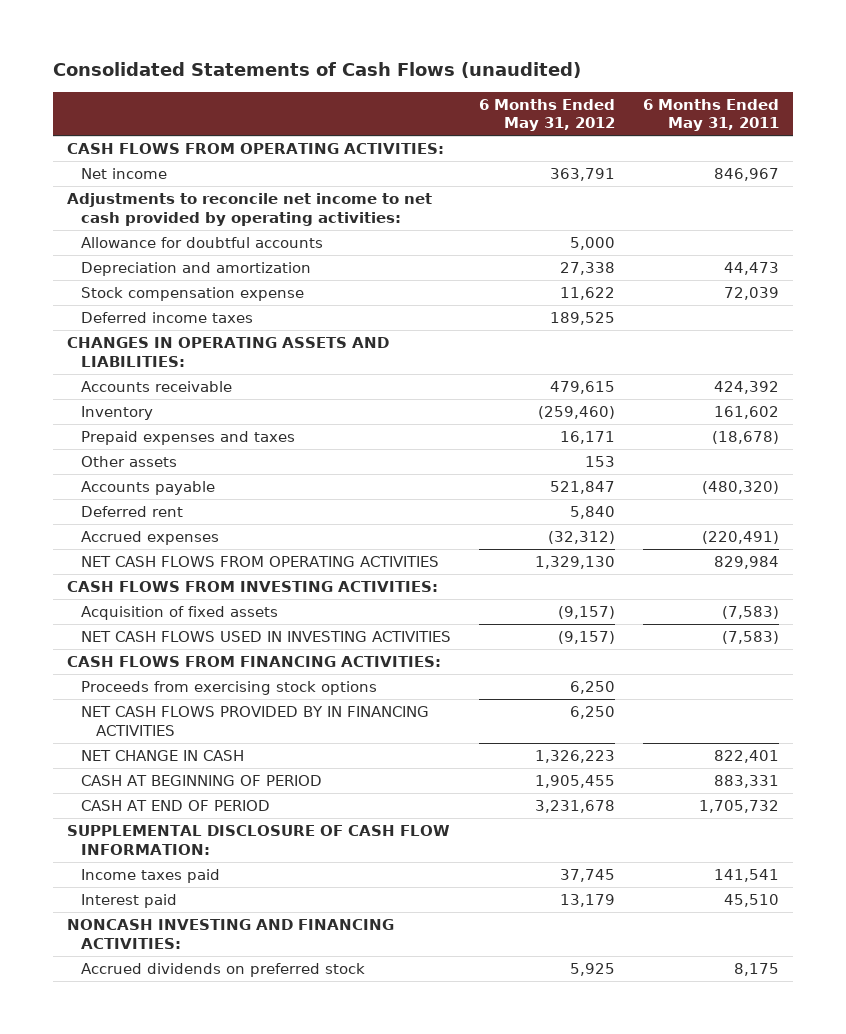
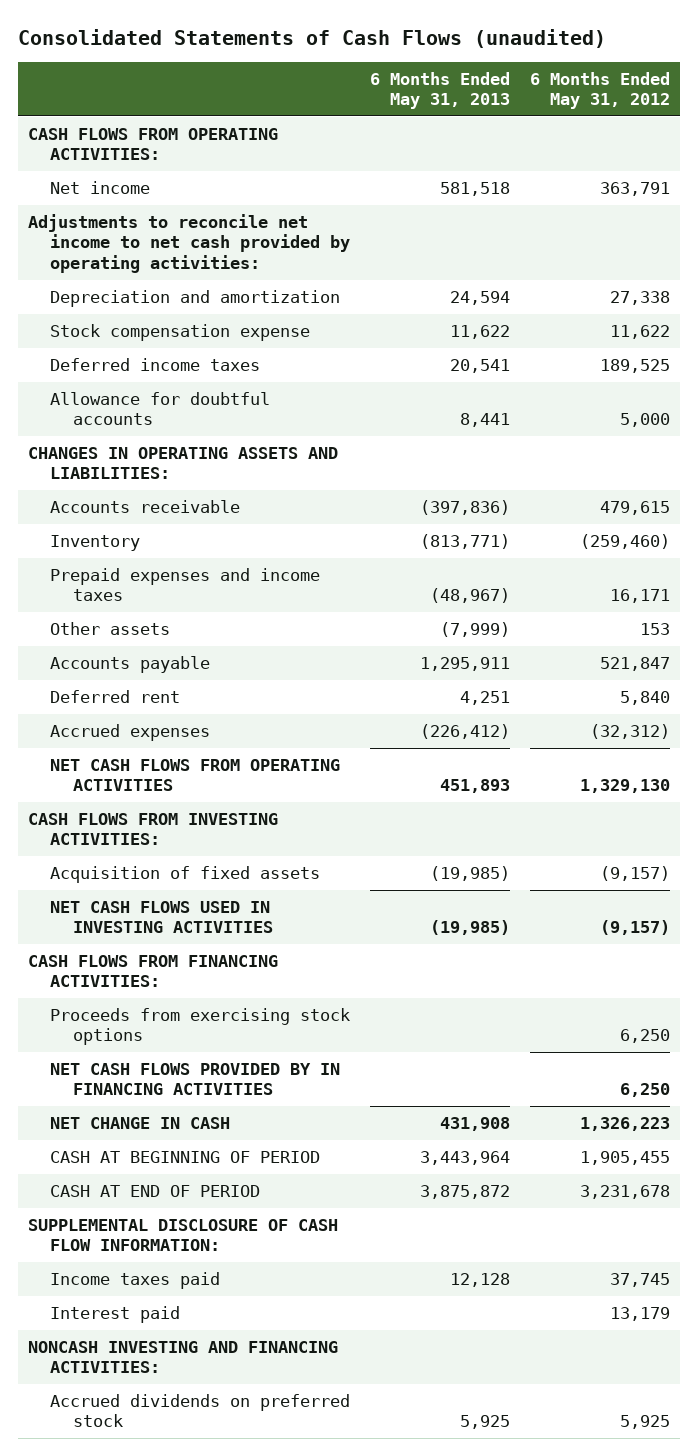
- | 6 Months Ended May 31, 2012 | 6 Months Ended May 31, 2011
+ | 6 Months Ended May 31, 2013 | 6 Months Ended May 31, 2012
moved down: Allowance for doubtful accounts | 8,441 | 5,000
- Prepaid expenses and taxes | 16,171 | (18,678)
+ Prepaid expenses and income taxes | (48,967) | 16,171

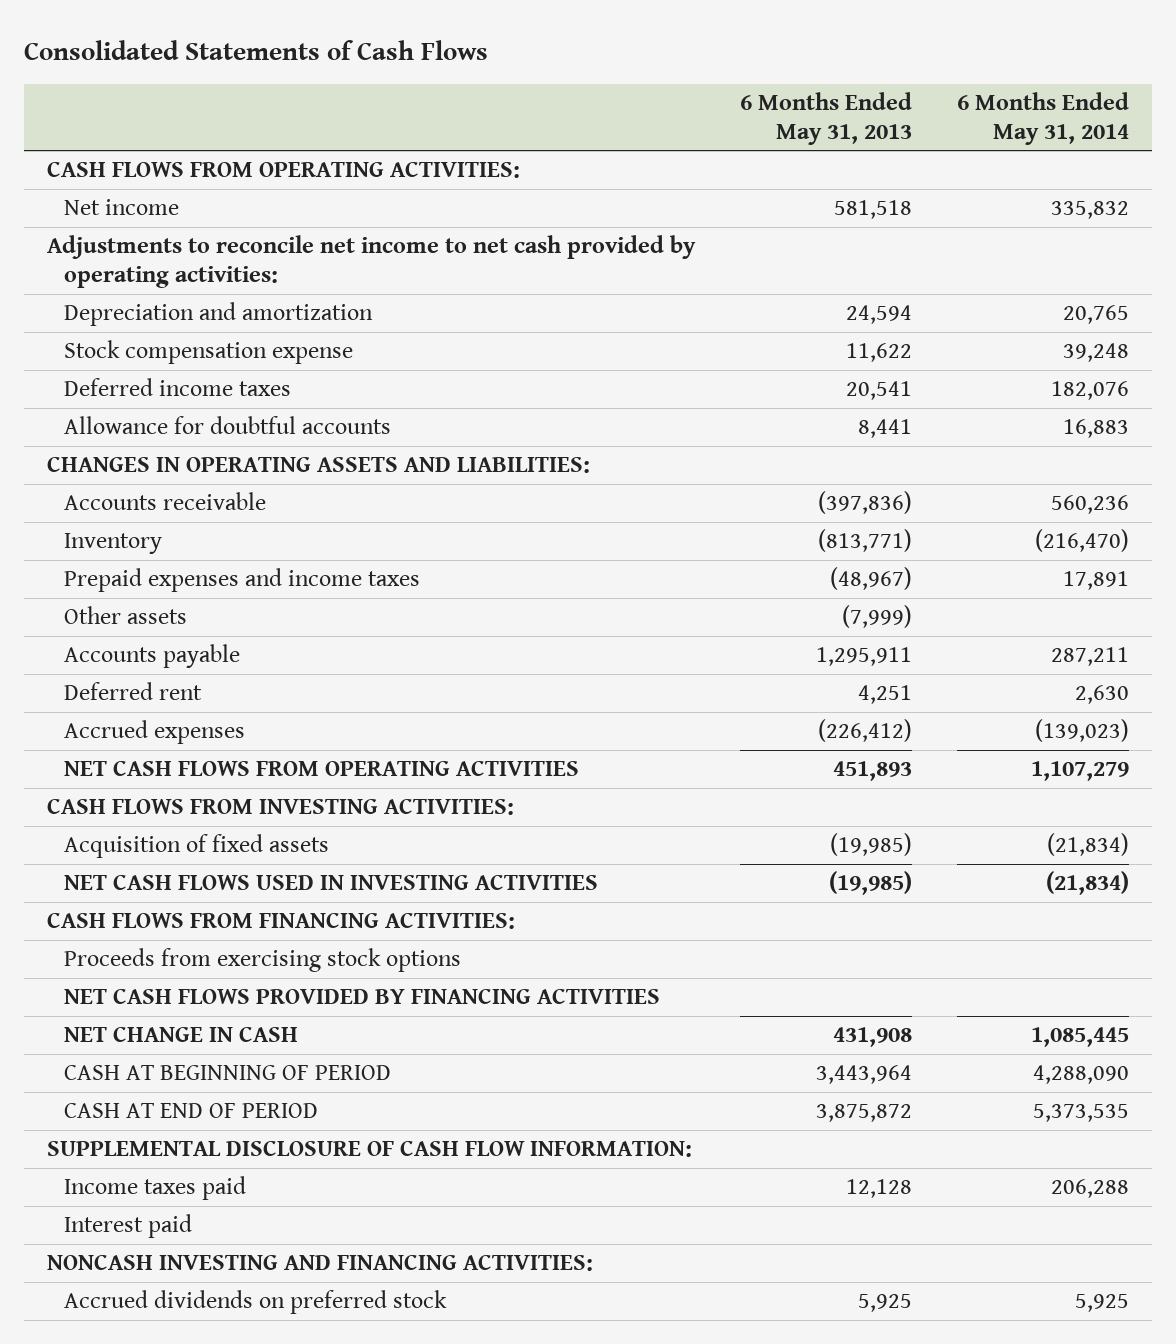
- Consolidated Statements of Cash Flows (unaudited)
+ Consolidated Statements of Cash Flows
- | 6 Months Ended May 31, 2013 | 6 Months Ended May 31, 2012
+ | 6 Months Ended May 31, 2013 | 6 Months Ended May 31, 2014
- NET CASH FLOWS PROVIDED BY IN FINANCING ACTIVITIES | | 6,250
+ NET CASH FLOWS PROVIDED BY FINANCING ACTIVITIES

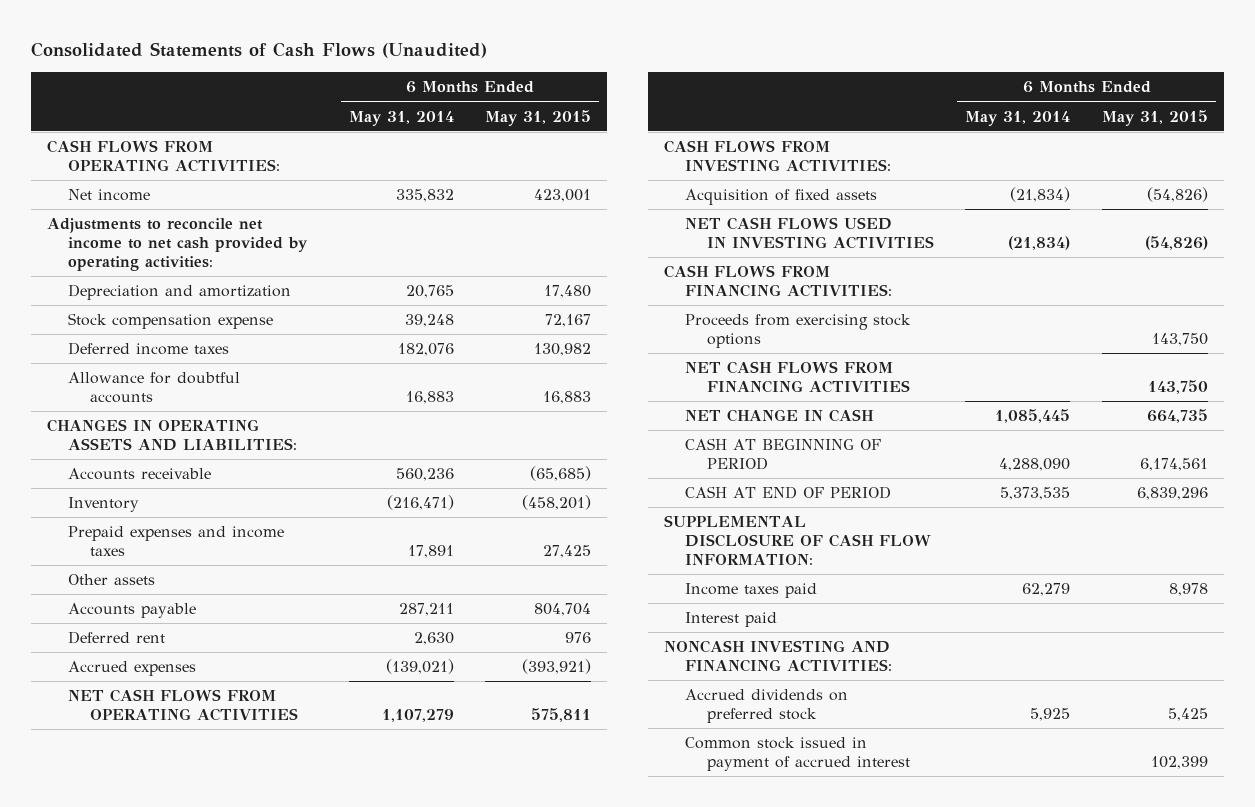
- Consolidated Statements of Cash Flows
+ Consolidated Statements of Cash Flows (Unaudited)
- | 6 Months Ended May 31, 2013 | 6 Months Ended May 31, 2014
+ | 6 Months Ended May 31, 2014 | 6 Months Ended May 31, 2015
- Inventory | (813,771) | (216,470)
+ Inventory | (216,471) | (458,201)
- Accrued expenses | (226,412) | (139,023)
+ Accrued expenses | (139,021) | (393,921)
- NET CASH FLOWS PROVIDED BY FINANCING ACTIVITIES
+ NET CASH FLOWS FROM FINANCING ACTIVITIES | | 143,750
- Income taxes paid | 12,128 | 206,288
+ Income taxes paid | 62,279 | 8,978
+ Common stock issued in payment of accrued interest | | 102,399

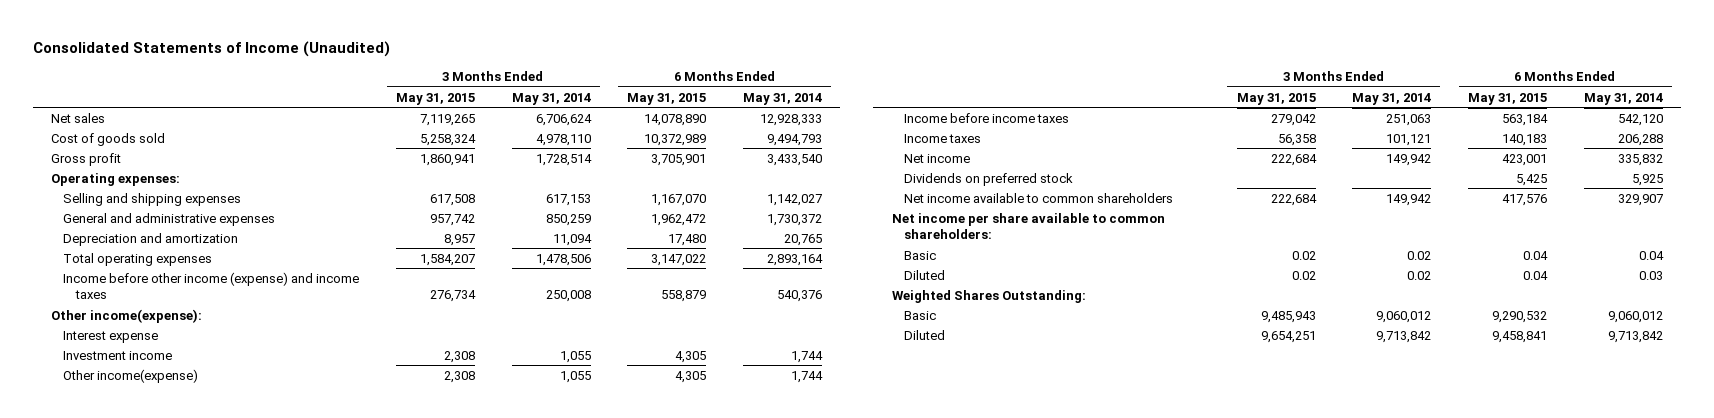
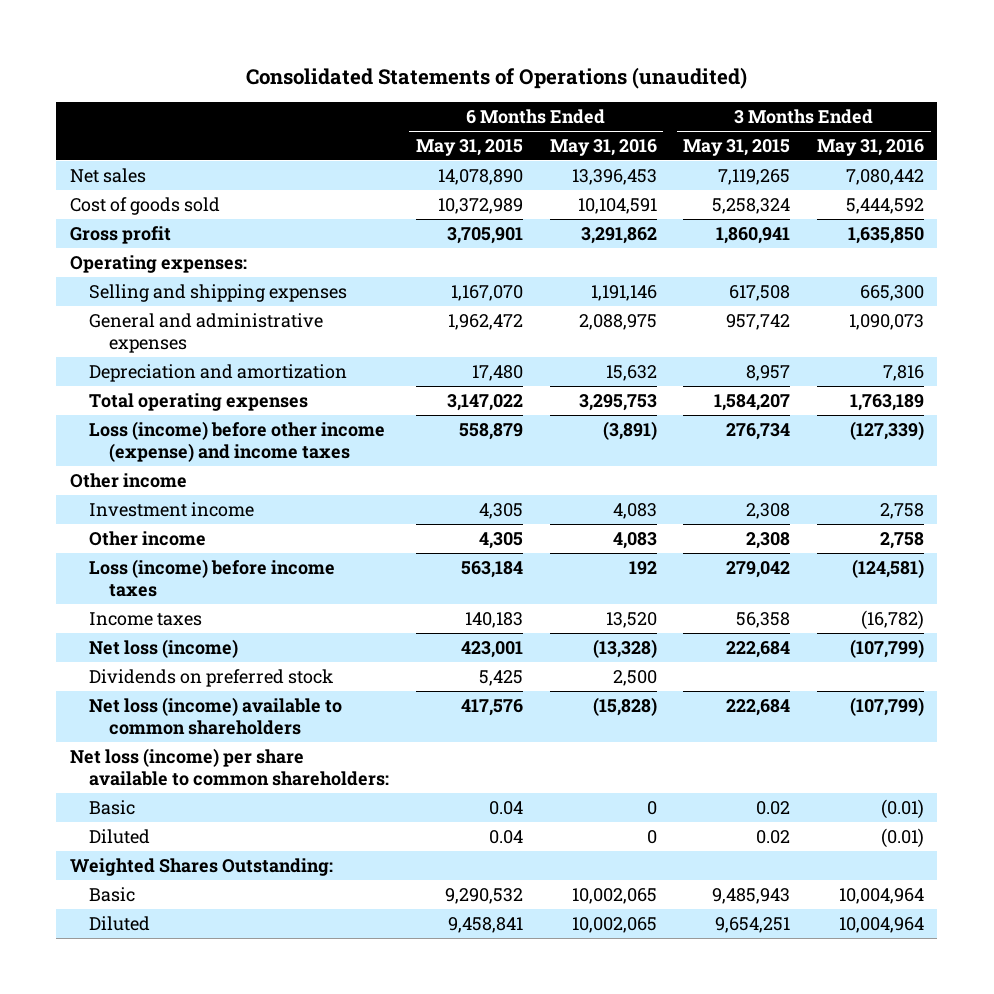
- Consolidated Statements of Income (Unaudited)
+ Consolidated Statements of Operations (unaudited)
- | 3 Months Ended May 31, 2015 | 3 Months Ended May 31, 2014 | 6 Months Ended May 31, 2015 | 6 Months Ended May 31, 2014
+ | 6 Months Ended May 31, 2015 | 6 Months Ended May 31, 2016 | 3 Months Ended May 31, 2015 | 3 Months Ended May 31, 2016
- Income before other income (expense) and income taxes | 276,734 | 250,008 | 558,879 | 540,376
- Other income(expense):
- Interest expense
+ Loss (income) before other income (expense) and income taxes | 558,879 | (3,891) | 276,734 | (127,339)
+ Other income
- Other income(expense) | 2,308 | 1,055 | 4,305 | 1,744
- Income before income taxes | 279,042 | 251,063 | 563,184 | 542,120
+ Other income | 4,305 | 4,083 | 2,308 | 2,758
+ Loss (income) before income taxes | 563,184 | 192 | 279,042 | (124,581)
- Net income | 222,684 | 149,942 | 423,001 | 335,832
+ Net loss (income) | 423,001 | (13,328) | 222,684 | (107,799)
- Net income available to common shareholders | 222,684 | 149,942 | 417,576 | 329,907
- Net income per share available to common shareholders:
+ Net loss (income) available to common shareholders | 417,576 | (15,828) | 222,684 | (107,799)
+ Net loss (income) per share available to common shareholders:

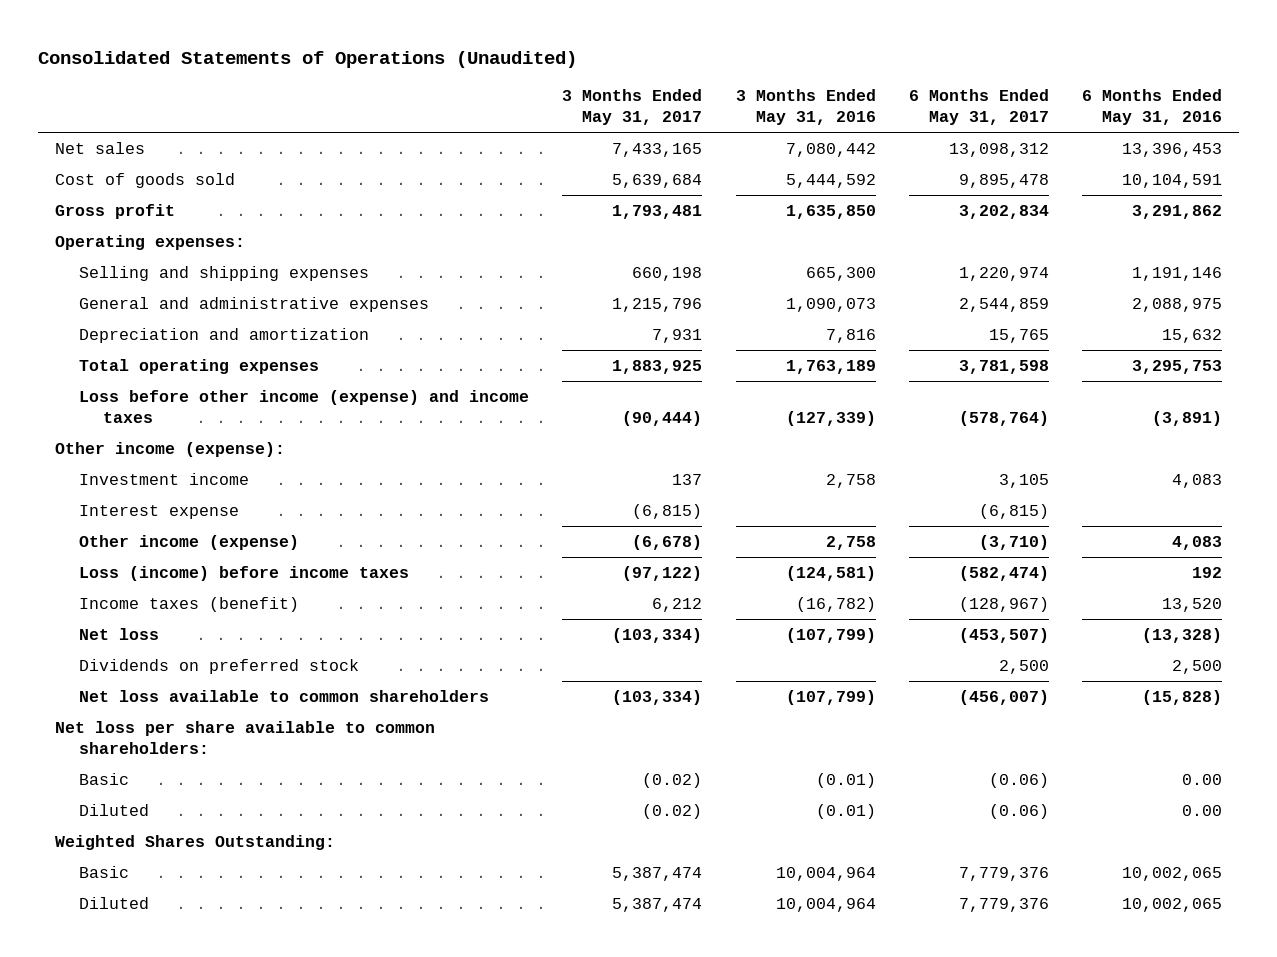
- Consolidated Statements of Operations (unaudited)
+ Consolidated Statements of Operations (Unaudited)
- | 6 Months Ended May 31, 2015 | 6 Months Ended May 31, 2016 | 3 Months Ended May 31, 2015 | 3 Months Ended May 31, 2016
+ | 3 Months Ended May 31, 2017 | 3 Months Ended May 31, 2016 | 6 Months Ended May 31, 2017 | 6 Months Ended May 31, 2016
- Loss (income) before other income (expense) and income taxes | 558,879 | (3,891) | 276,734 | (127,339)
- Other income
+ Loss before other income (expense) and income taxes | (90,444) | (127,339) | (578,764) | (3,891)
+ Other income (expense):
- Other income | 4,305 | 4,083 | 2,308 | 2,758
+ Interest expense | (6,815) | | (6,815) |
+ Other income (expense) | (6,678) | 2,758 | (3,710) | 4,083
- Income taxes | 140,183 | 13,520 | 56,358 | (16,782)
- Net loss (income) | 423,001 | (13,328) | 222,684 | (107,799)
+ Income taxes (benefit) | 6,212 | (16,782) | (128,967) | 13,520
+ Net loss | (103,334) | (107,799) | (453,507) | (13,328)
- Net loss (income) available to common shareholders | 417,576 | (15,828) | 222,684 | (107,799)
- Net loss (income) per share available to common shareholders:
- Basic | 0.04 | 0 | 0.02 | (0.01)
- Diluted | 0.04 | 0 | 0.02 | (0.01)
+ Net loss available to common shareholders | (103,334) | (107,799) | (456,007) | (15,828)
+ Net loss per share available to common shareholders:
+ Basic | (0.02) | (0.01) | (0.06) | 0.00
+ Diluted | (0.02) | (0.01) | (0.06) | 0.00

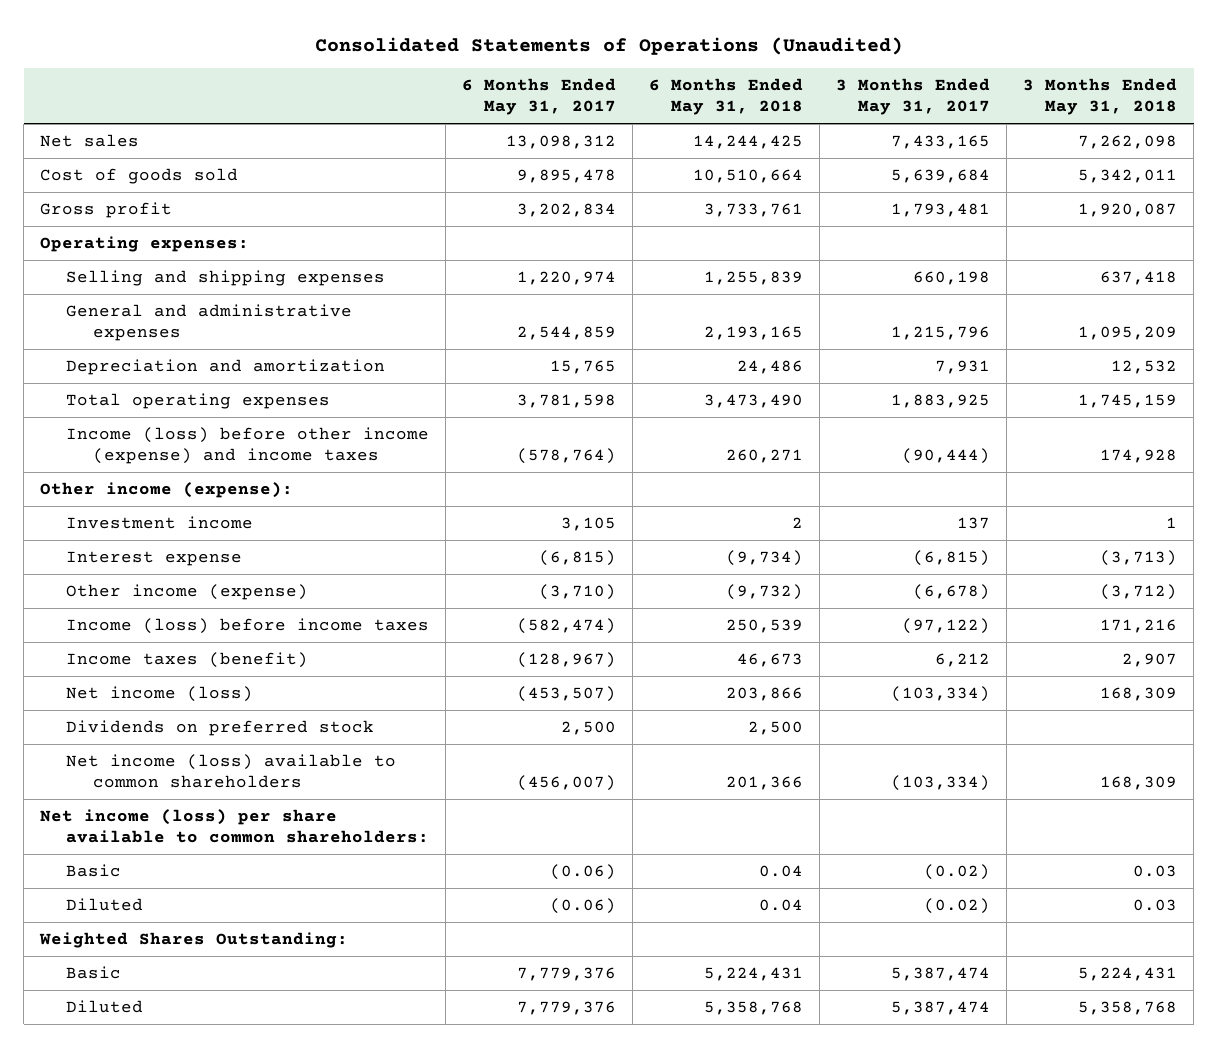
- | 3 Months Ended May 31, 2017 | 3 Months Ended May 31, 2016 | 6 Months Ended May 31, 2017 | 6 Months Ended May 31, 2016
+ | 6 Months Ended May 31, 2017 | 6 Months Ended May 31, 2018 | 3 Months Ended May 31, 2017 | 3 Months Ended May 31, 2018
- Loss before other income (expense) and income taxes | (90,444) | (127,339) | (578,764) | (3,891)
+ Income (loss) before other income (expense) and income taxes | (578,764) | 260,271 | (90,444) | 174,928
- Loss (income) before income taxes | (97,122) | (124,581) | (582,474) | 192
+ Income (loss) before income taxes | (582,474) | 250,539 | (97,122) | 171,216
- Net loss | (103,334) | (107,799) | (453,507) | (13,328)
+ Net income (loss) | (453,507) | 203,866 | (103,334) | 168,309
- Net loss available to common shareholders | (103,334) | (107,799) | (456,007) | (15,828)
- Net loss per share available to common shareholders:
+ Net income (loss) available to common shareholders | (456,007) | 201,366 | (103,334) | 168,309
+ Net income (loss) per share available to common shareholders:

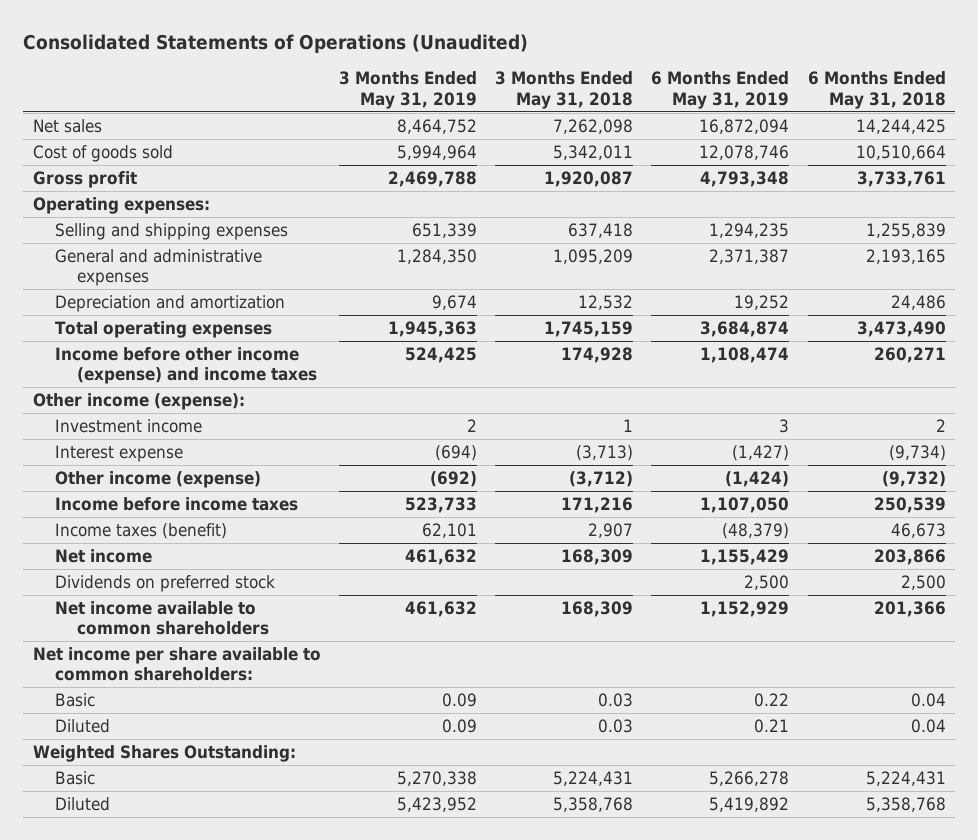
- | 6 Months Ended May 31, 2017 | 6 Months Ended May 31, 2018 | 3 Months Ended May 31, 2017 | 3 Months Ended May 31, 2018
+ | 3 Months Ended May 31, 2019 | 3 Months Ended May 31, 2018 | 6 Months Ended May 31, 2019 | 6 Months Ended May 31, 2018
- Income (loss) before other income (expense) and income taxes | (578,764) | 260,271 | (90,444) | 174,928
+ Income before other income (expense) and income taxes | 524,425 | 174,928 | 1,108,474 | 260,271
- Income (loss) before income taxes | (582,474) | 250,539 | (97,122) | 171,216
+ Income before income taxes | 523,733 | 171,216 | 1,107,050 | 250,539
- Net income (loss) | (453,507) | 203,866 | (103,334) | 168,309
+ Net income | 461,632 | 168,309 | 1,155,429 | 203,866
- Net income (loss) available to common shareholders | (456,007) | 201,366 | (103,334) | 168,309
- Net income (loss) per share available to common shareholders:
+ Net income available to common shareholders | 461,632 | 168,309 | 1,152,929 | 201,366
+ Net income per share available to common shareholders:

